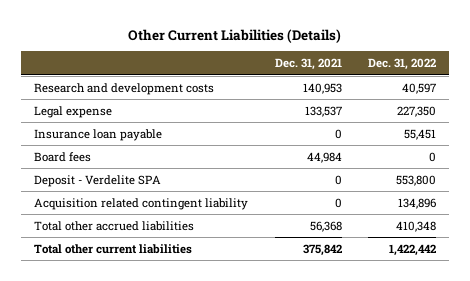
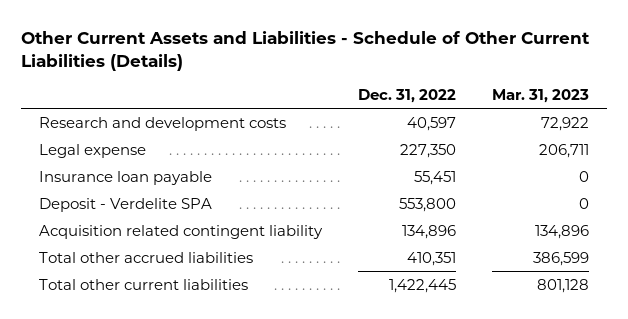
- Other Current Liabilities (Details)
+ Other Current Assets and Liabilities - Schedule of Other Current Liabilities (Details)
- | Dec. 31, 2021 | Dec. 31, 2022
+ | Dec. 31, 2022 | Mar. 31, 2023
- Board fees | 44,984 | 0
- Total other accrued liabilities | 56,368 | 410,348
- Total other current liabilities | 375,842 | 1,422,442
+ Total other accrued liabilities | 410,351 | 386,599
+ Total other current liabilities | 1,422,445 | 801,128

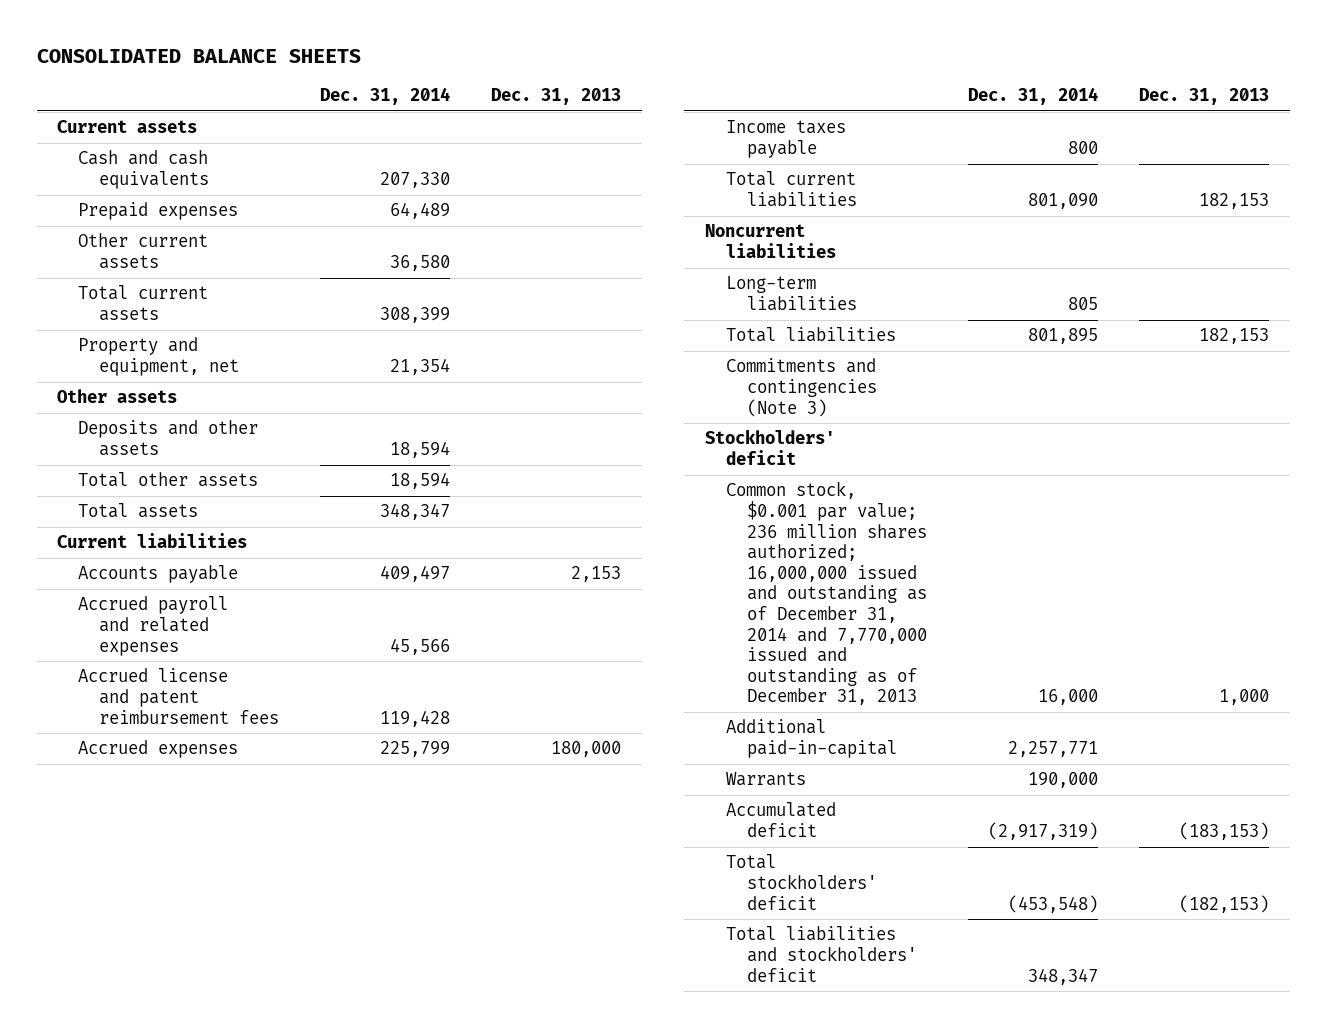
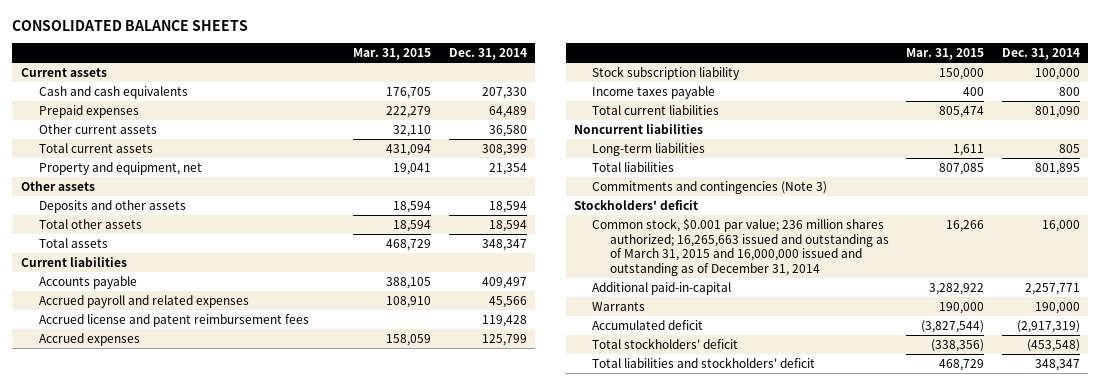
- | Dec. 31, 2014 | Dec. 31, 2013
+ | Mar. 31, 2015 | Dec. 31, 2014
- Accrued expenses | 225,799 | 180,000
+ Accrued expenses | 158,059 | 125,799
+ Stock subscription liability | 150,000 | 100,000
- Common stock, $0.001 par value; 236 million shares authorized; 16,000,000 issued and outstanding as of December 31, 2014 and 7,770,000 issued and outstanding as of December 31, 2013 | 16,000 | 1,000
+ Common stock, $0.001 par value; 236 million shares authorized; 16,265,663 issued and outstanding as of March 31, 2015 and 16,000,000 issued and outstanding as of December 31, 2014 | 16,266 | 16,000

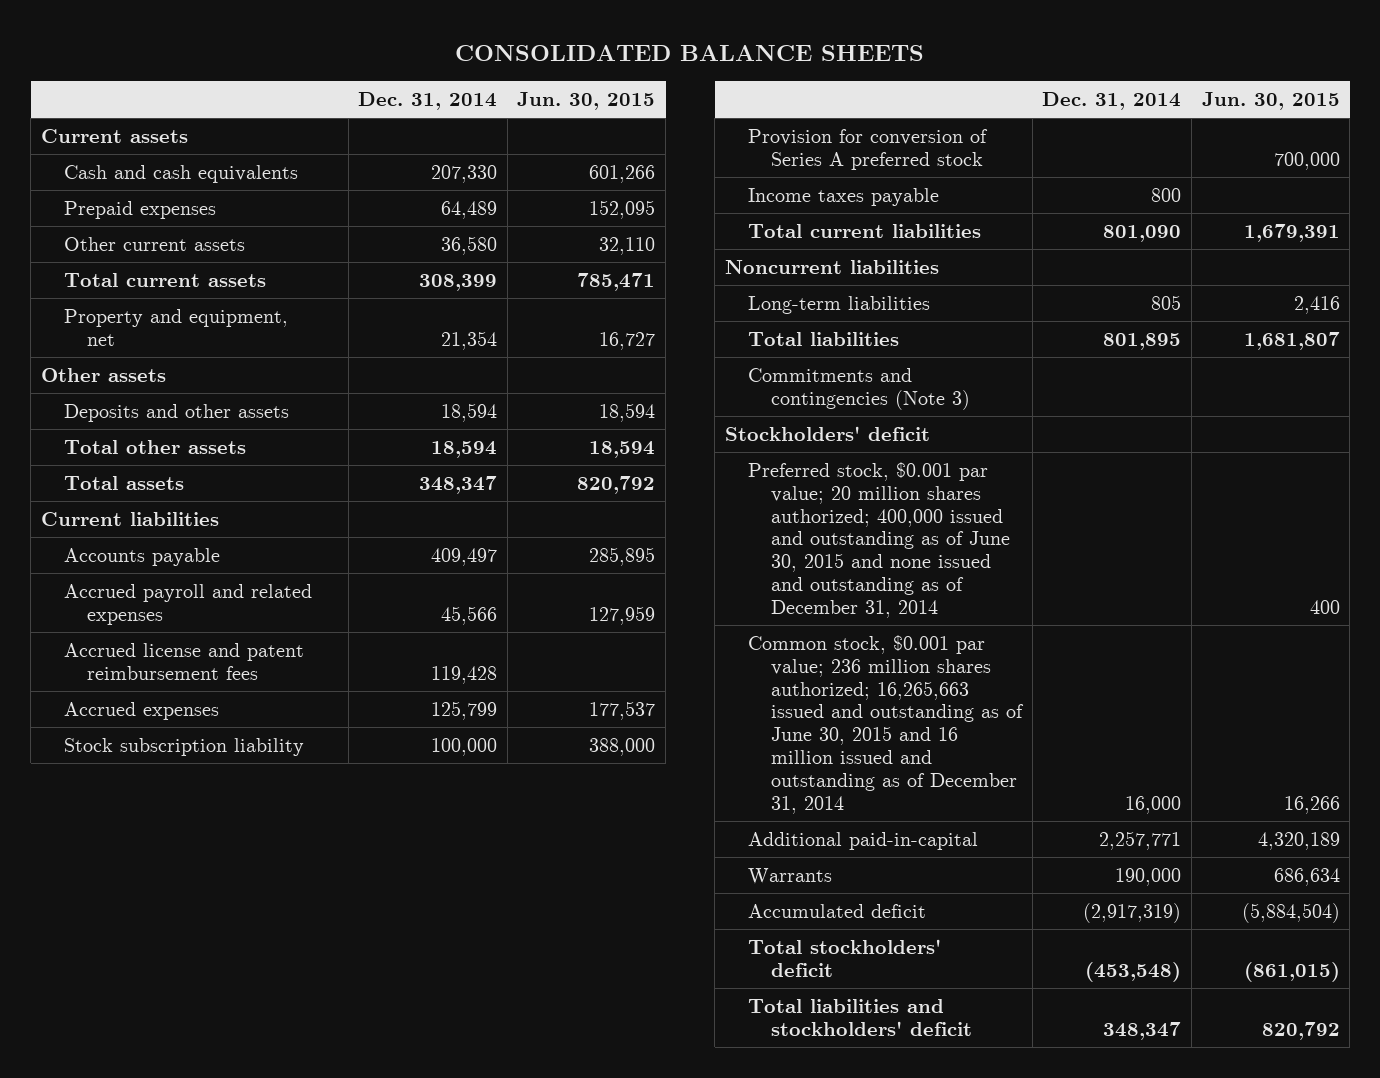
- | Mar. 31, 2015 | Dec. 31, 2014
+ | Dec. 31, 2014 | Jun. 30, 2015
+ Provision for conversion of Series A preferred stock | | 700,000
- Common stock, $0.001 par value; 236 million shares authorized; 16,265,663 issued and outstanding as of March 31, 2015 and 16,000,000 issued and outstanding as of December 31, 2014 | 16,266 | 16,000
+ Preferred stock, $0.001 par value; 20 million shares authorized; 400,000 issued and outstanding as of June 30, 2015 and none issued and outstanding as of December 31, 2014 | | 400
+ Common stock, $0.001 par value; 236 million shares authorized; 16,265,663 issued and outstanding as of June 30, 2015 and 16 million issued and outstanding as of December 31, 2014 | 16,000 | 16,266

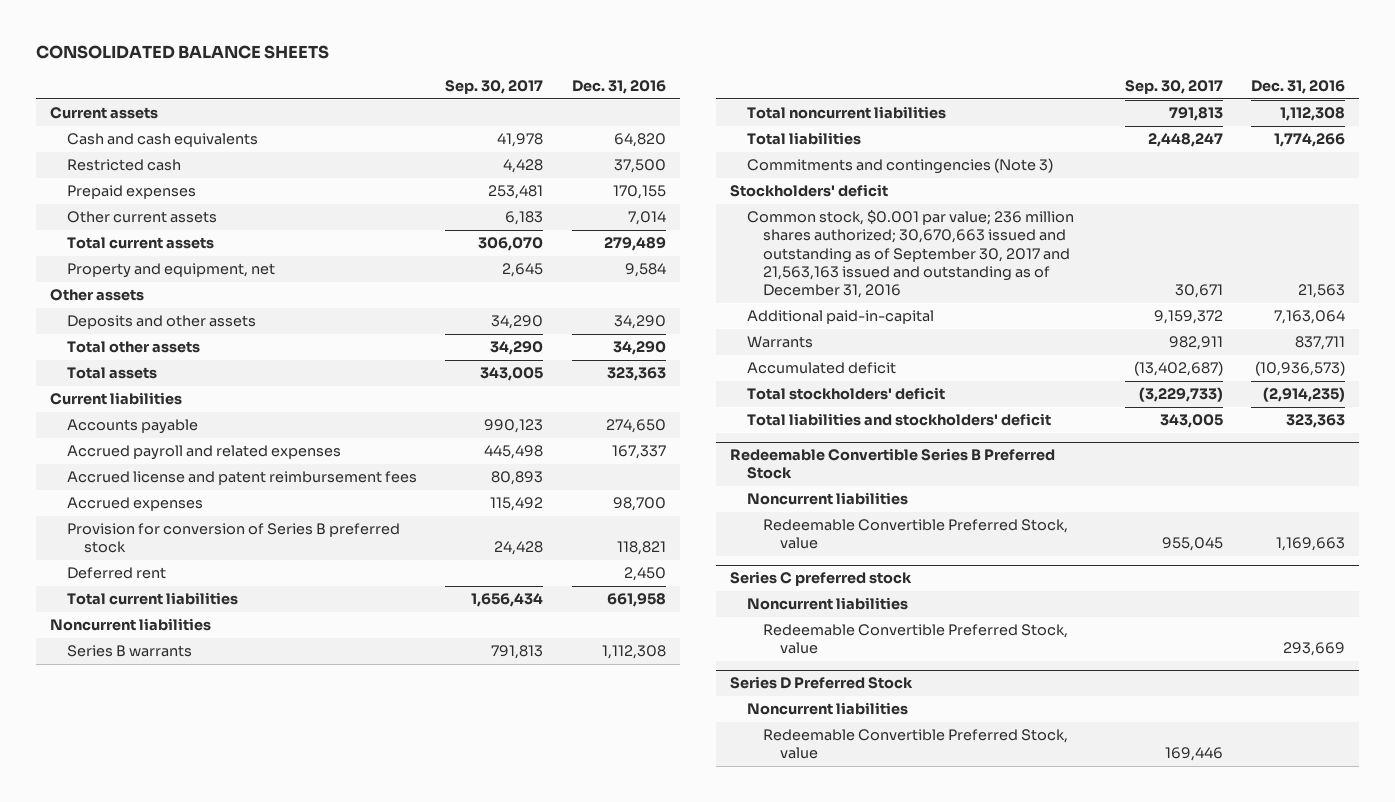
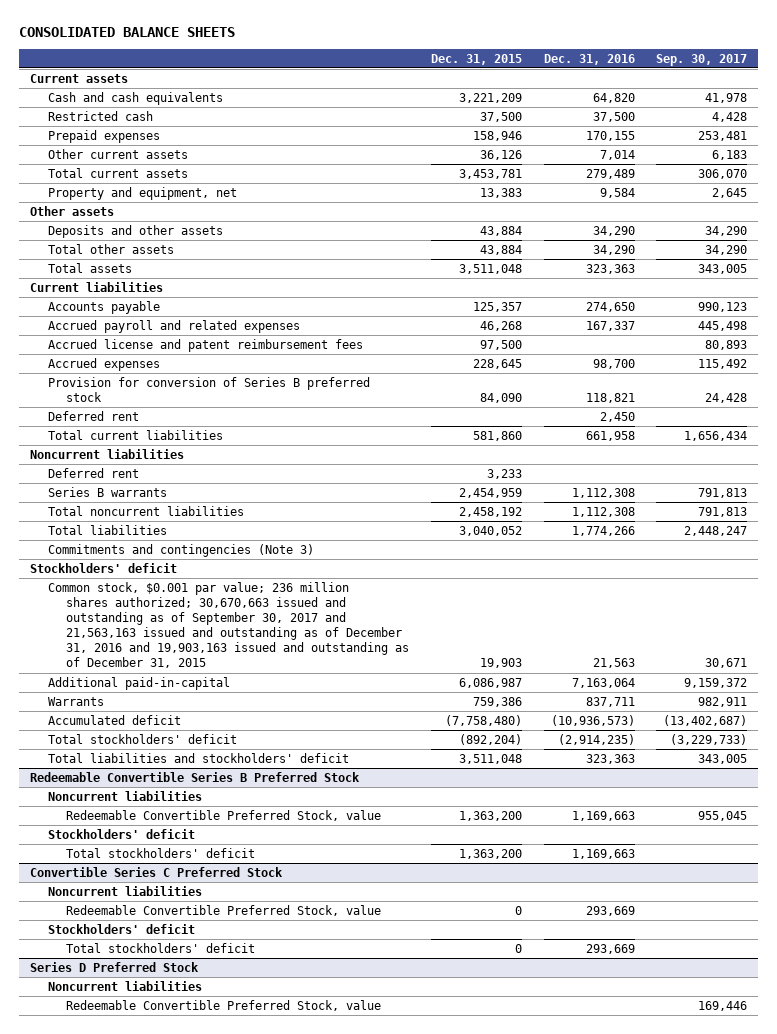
- | Sep. 30, 2017 | Dec. 31, 2016
+ | Dec. 31, 2015 | Dec. 31, 2016 | Sep. 30, 2017
+ Deferred rent | 3,233 | |
- Common stock, $0.001 par value; 236 million shares authorized; 30,670,663 issued and outstanding as of September 30, 2017 and 21,563,163 issued and outstanding as of December 31, 2016 | 30,671 | 21,563
+ Common stock, $0.001 par value; 236 million shares authorized; 30,670,663 issued and outstanding as of September 30, 2017 and 21,563,163 issued and outstanding as of December 31, 2016 and 19,903,163 issued and outstanding as of December 31, 2015 | 19,903 | 21,563 | 30,671
- Series C preferred stock
@ Redeemable Convertible Series B Preferred Stock
+ Stockholders' deficit
+ Total stockholders' deficit | 1,363,200 | 1,169,663 |
+ Convertible Series C Preferred Stock
+ Stockholders' deficit
+ Total stockholders' deficit | 0 | 293,669 |

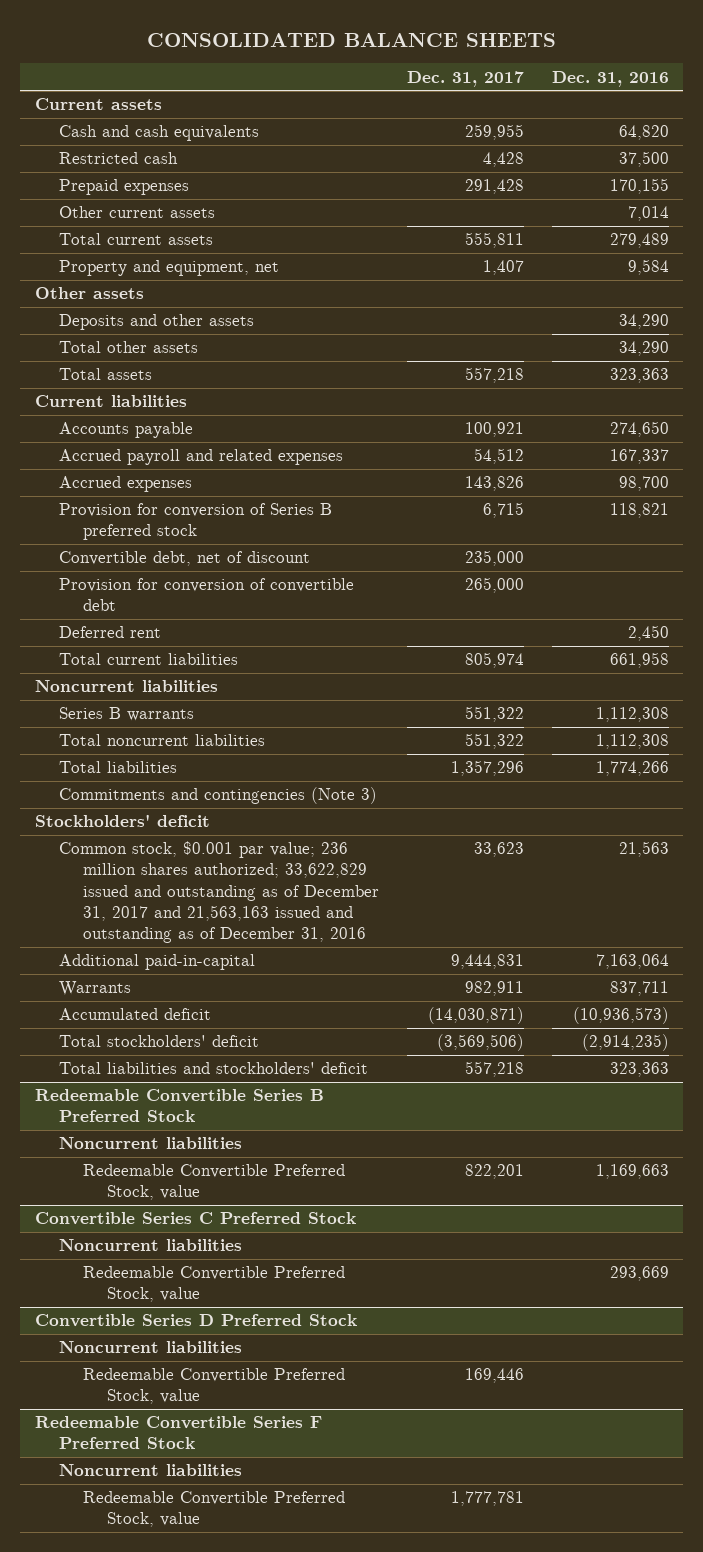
- | Dec. 31, 2015 | Dec. 31, 2016 | Sep. 30, 2017
+ | Dec. 31, 2017 | Dec. 31, 2016
- Accrued license and patent reimbursement fees | 97,500 | | 80,893
+ Convertible debt, net of discount | 235,000 |
+ Provision for conversion of convertible debt | 265,000 |
- Deferred rent | 3,233 | |
- Common stock, $0.001 par value; 236 million shares authorized; 30,670,663 issued and outstanding as of September 30, 2017 and 21,563,163 issued and outstanding as of December 31, 2016 and 19,903,163 issued and outstanding as of December 31, 2015 | 19,903 | 21,563 | 30,671
+ Common stock, $0.001 par value; 236 million shares authorized; 33,622,829 issued and outstanding as of December 31, 2017 and 21,563,163 issued and outstanding as of December 31, 2016 | 33,623 | 21,563
@ Redeemable Convertible Series B Preferred Stock
- Stockholders' deficit
- Total stockholders' deficit | 1,363,200 | 1,169,663 |
@ Convertible Series C Preferred Stock
- Stockholders' deficit
- Total stockholders' deficit | 0 | 293,669 |
- Series D Preferred Stock
+ Convertible Series D Preferred Stock
+ Redeemable Convertible Series F Preferred Stock
+ Noncurrent liabilities
+ Redeemable Convertible Preferred Stock, value | 1,777,781 |

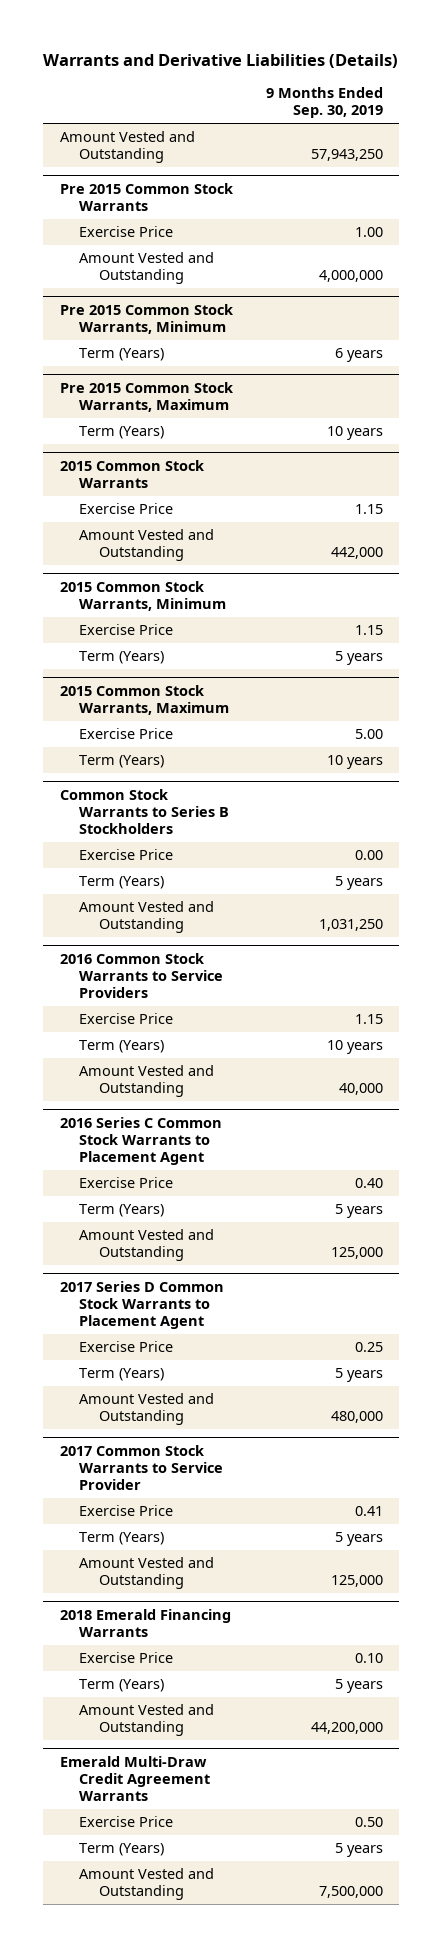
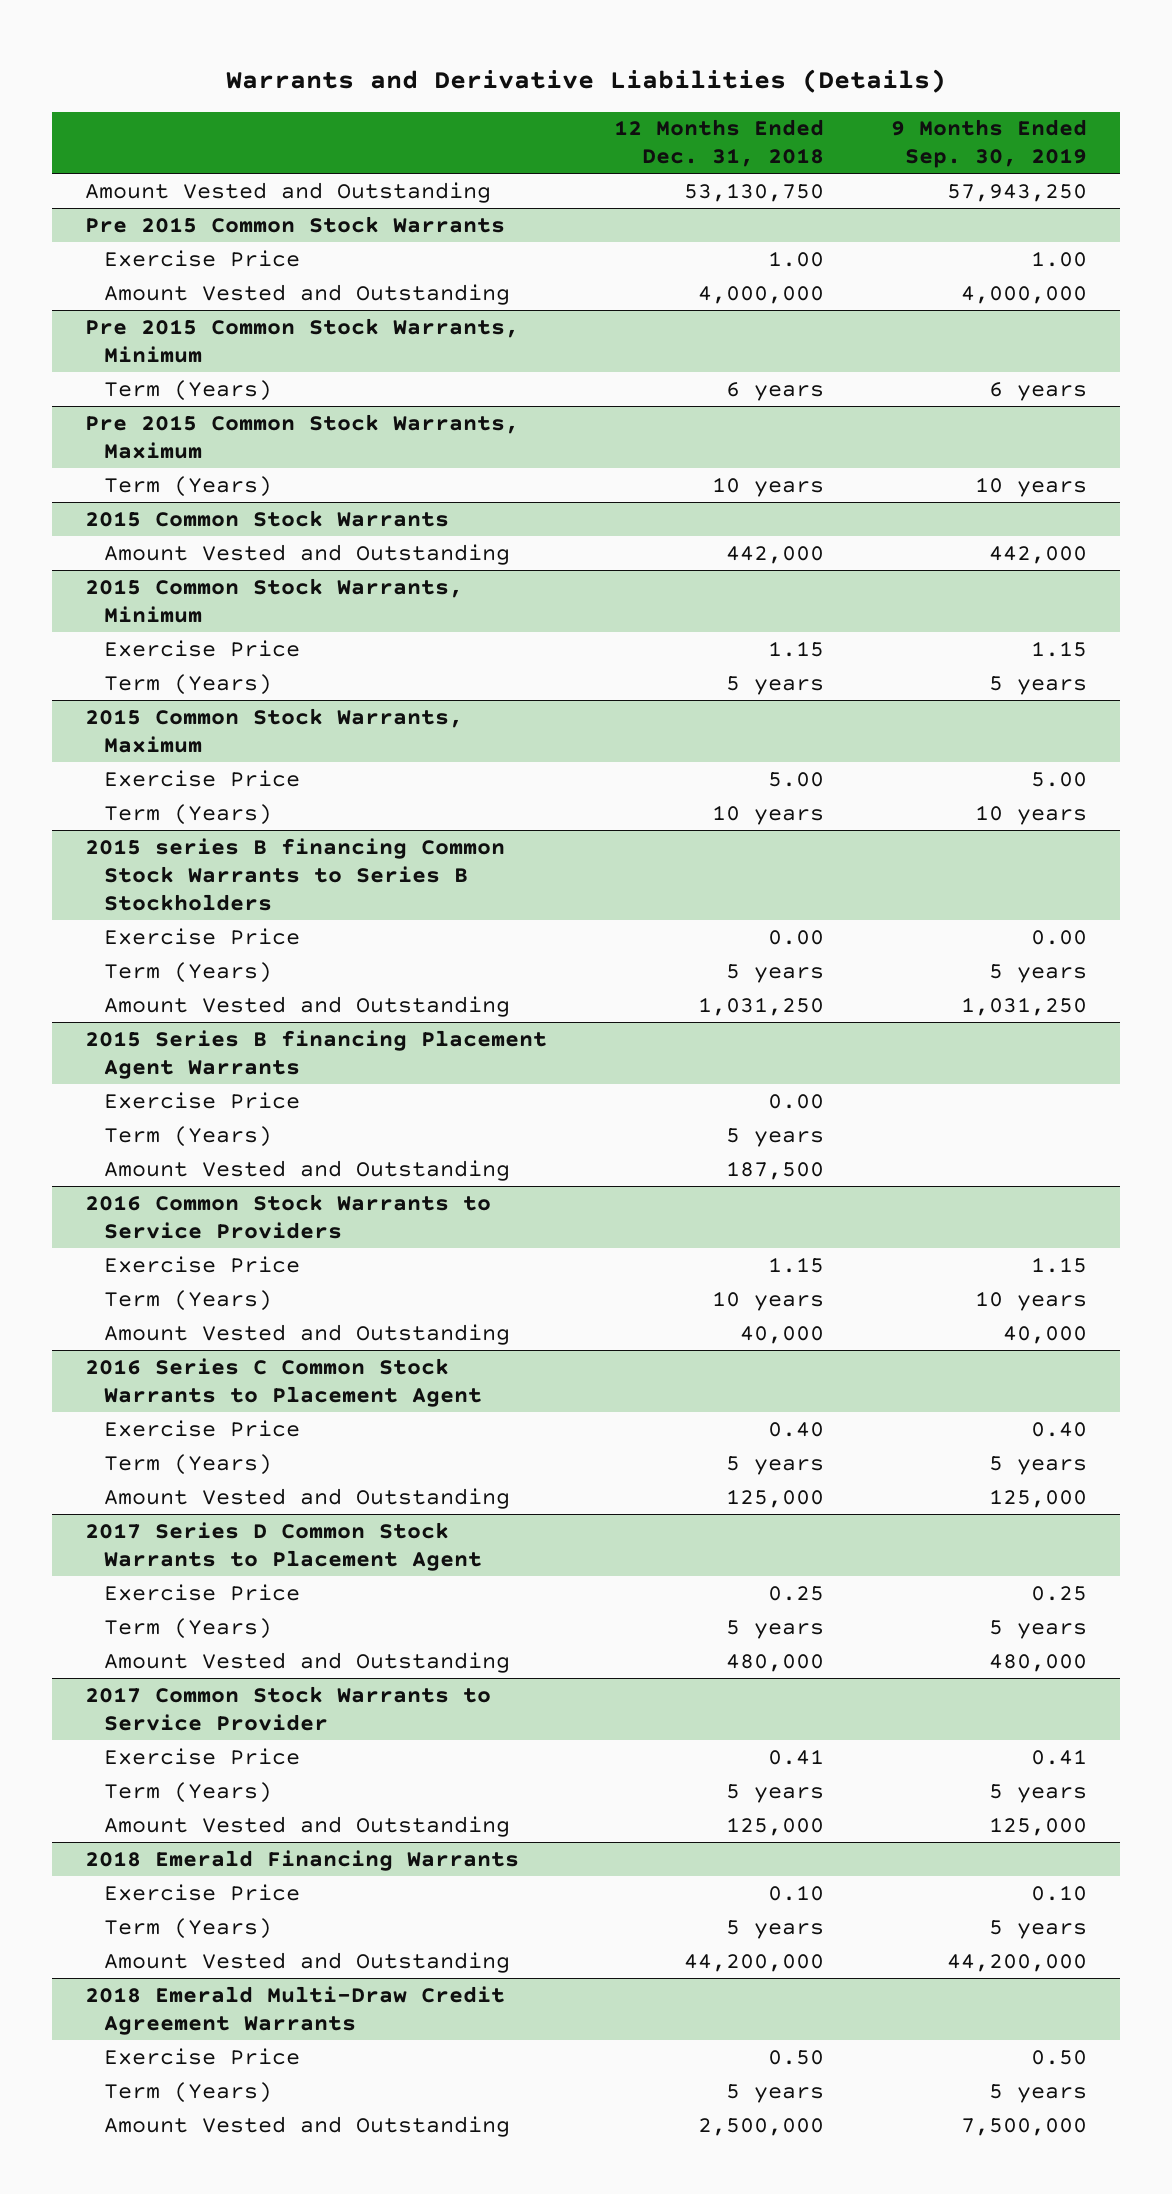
- | 9 Months Ended Sep. 30, 2019
+ | 12 Months Ended Dec. 31, 2018 | 9 Months Ended Sep. 30, 2019
@ 2015 Common Stock Warrants
- Exercise Price | 1.15
- Common Stock Warrants to Series B Stockholders
+ 2015 series B financing Common Stock Warrants to Series B Stockholders
+ 2015 Series B financing Placement Agent Warrants
+ Exercise Price | 0.00 |
+ Term (Years) | 5 years |
+ Amount Vested and Outstanding | 187,500 |
- Emerald Multi-Draw Credit Agreement Warrants
+ 2018 Emerald Multi-Draw Credit Agreement Warrants

